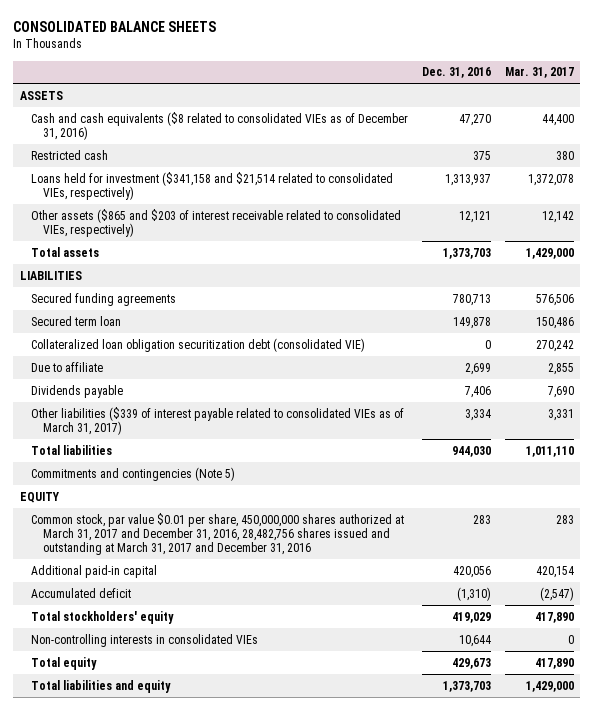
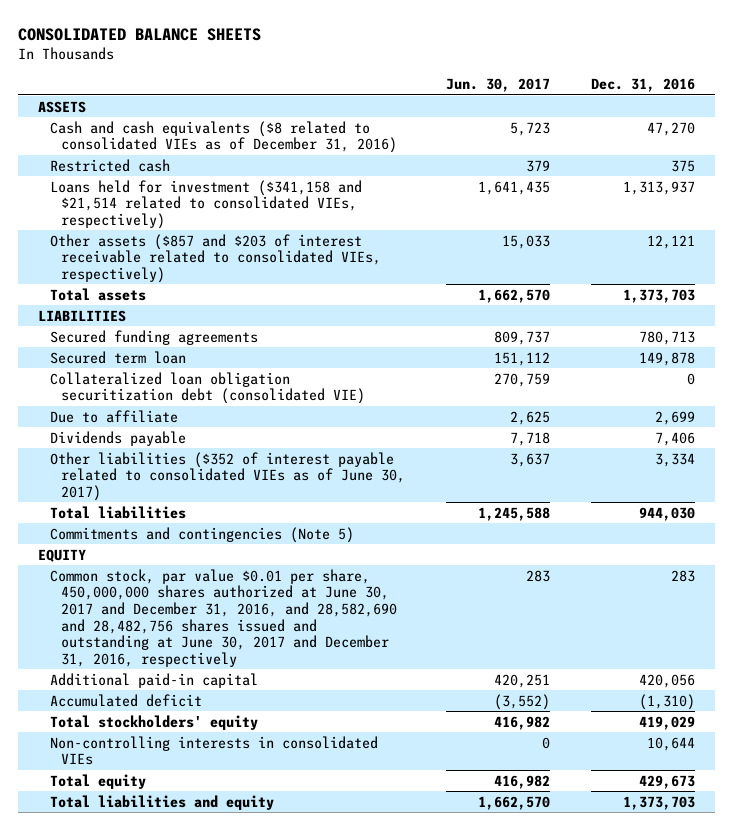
- | Dec. 31, 2016 | Mar. 31, 2017
+ | Jun. 30, 2017 | Dec. 31, 2016
- Other assets ($865 and $203 of interest receivable related to consolidated VIEs, respectively) | 12,121 | 12,142
+ Other assets ($857 and $203 of interest receivable related to consolidated VIEs, respectively) | 15,033 | 12,121
- Other liabilities ($339 of interest payable related to consolidated VIEs as of March 31, 2017) | 3,334 | 3,331
+ Other liabilities ($352 of interest payable related to consolidated VIEs as of June 30, 2017) | 3,637 | 3,334
- Common stock, par value $0.01 per share, 450,000,000 shares authorized at March 31, 2017 and December 31, 2016, 28,482,756 shares issued and outstanding at March 31, 2017 and December 31, 2016 | 283 | 283
+ Common stock, par value $0.01 per share, 450,000,000 shares authorized at June 30, 2017 and December 31, 2016, and 28,582,690 and 28,482,756 shares issued and outstanding at June 30, 2017 and December 31, 2016, respectively | 283 | 283

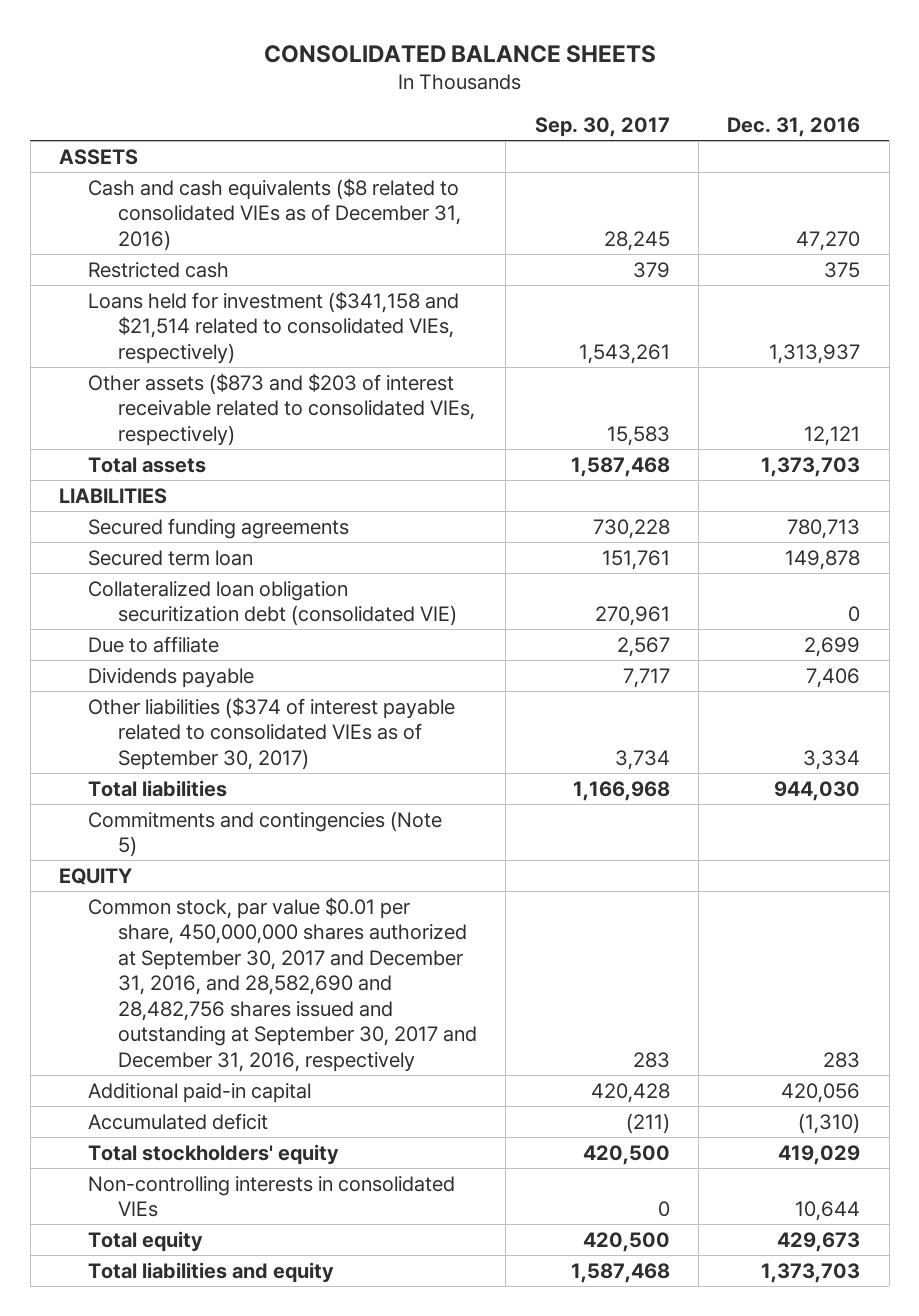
- | Jun. 30, 2017 | Dec. 31, 2016
+ | Sep. 30, 2017 | Dec. 31, 2016
- Other assets ($857 and $203 of interest receivable related to consolidated VIEs, respectively) | 15,033 | 12,121
+ Other assets ($873 and $203 of interest receivable related to consolidated VIEs, respectively) | 15,583 | 12,121
- Other liabilities ($352 of interest payable related to consolidated VIEs as of June 30, 2017) | 3,637 | 3,334
+ Other liabilities ($374 of interest payable related to consolidated VIEs as of September 30, 2017) | 3,734 | 3,334
- Common stock, par value $0.01 per share, 450,000,000 shares authorized at June 30, 2017 and December 31, 2016, and 28,582,690 and 28,482,756 shares issued and outstanding at June 30, 2017 and December 31, 2016, respectively | 283 | 283
+ Common stock, par value $0.01 per share, 450,000,000 shares authorized at September 30, 2017 and December 31, 2016, and 28,582,690 and 28,482,756 shares issued and outstanding at September 30, 2017 and December 31, 2016, respectively | 283 | 283

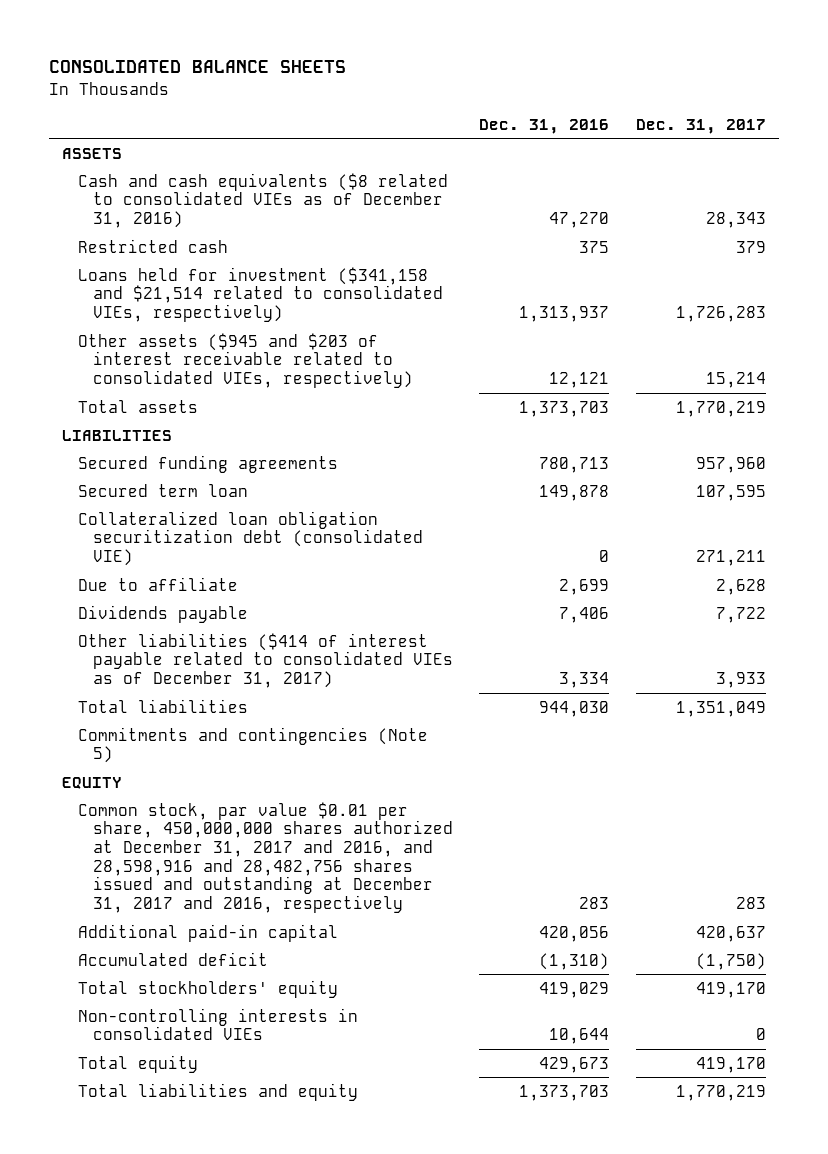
- | Sep. 30, 2017 | Dec. 31, 2016
+ | Dec. 31, 2016 | Dec. 31, 2017
- Other assets ($873 and $203 of interest receivable related to consolidated VIEs, respectively) | 15,583 | 12,121
+ Other assets ($945 and $203 of interest receivable related to consolidated VIEs, respectively) | 12,121 | 15,214
- Other liabilities ($374 of interest payable related to consolidated VIEs as of September 30, 2017) | 3,734 | 3,334
+ Other liabilities ($414 of interest payable related to consolidated VIEs as of December 31, 2017) | 3,334 | 3,933
- Common stock, par value $0.01 per share, 450,000,000 shares authorized at September 30, 2017 and December 31, 2016, and 28,582,690 and 28,482,756 shares issued and outstanding at September 30, 2017 and December 31, 2016, respectively | 283 | 283
+ Common stock, par value $0.01 per share, 450,000,000 shares authorized at December 31, 2017 and 2016, and 28,598,916 and 28,482,756 shares issued and outstanding at December 31, 2017 and 2016, respectively | 283 | 283

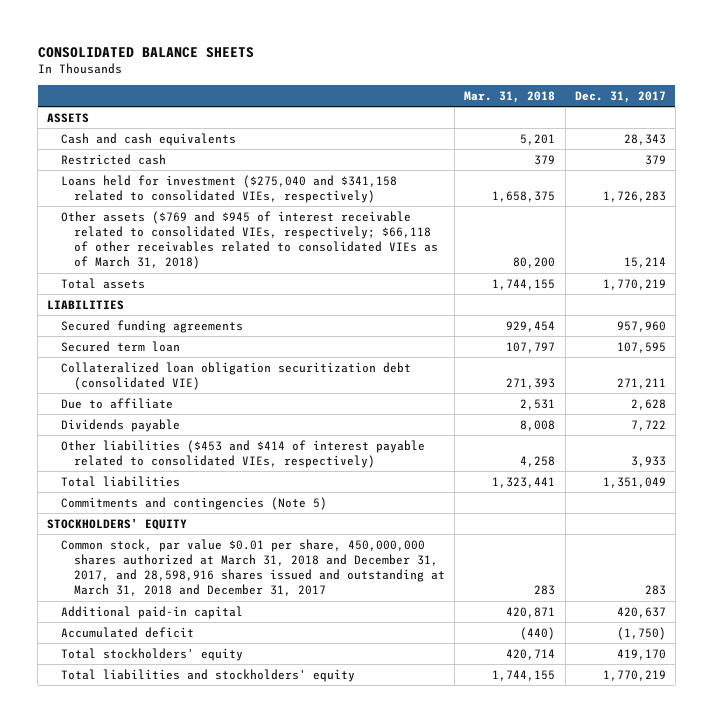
- | Dec. 31, 2016 | Dec. 31, 2017
+ | Mar. 31, 2018 | Dec. 31, 2017
- Cash and cash equivalents ($8 related to consolidated VIEs as of December 31, 2016) | 47,270 | 28,343
+ Cash and cash equivalents | 5,201 | 28,343
- Loans held for investment ($341,158 and $21,514 related to consolidated VIEs, respectively) | 1,313,937 | 1,726,283
- Other assets ($945 and $203 of interest receivable related to consolidated VIEs, respectively) | 12,121 | 15,214
+ Loans held for investment ($275,040 and $341,158 related to consolidated VIEs, respectively) | 1,658,375 | 1,726,283
+ Other assets ($769 and $945 of interest receivable related to consolidated VIEs, respectively; $66,118 of other receivables related to consolidated VIEs as of March 31, 2018) | 80,200 | 15,214
- Other liabilities ($414 of interest payable related to consolidated VIEs as of December 31, 2017) | 3,334 | 3,933
+ Other liabilities ($453 and $414 of interest payable related to consolidated VIEs, respectively) | 4,258 | 3,933
- EQUITY
- Common stock, par value $0.01 per share, 450,000,000 shares authorized at December 31, 2017 and 2016, and 28,598,916 and 28,482,756 shares issued and outstanding at December 31, 2017 and 2016, respectively | 283 | 283
+ STOCKHOLDERS' EQUITY
+ Common stock, par value $0.01 per share, 450,000,000 shares authorized at March 31, 2018 and December 31, 2017, and 28,598,916 shares issued and outstanding at March 31, 2018 and December 31, 2017 | 283 | 283
- Non-controlling interests in consolidated VIEs | 10,644 | 0
- Total equity | 429,673 | 419,170
- Total liabilities and equity | 1,373,703 | 1,770,219
+ Total liabilities and stockholders' equity | 1,744,155 | 1,770,219

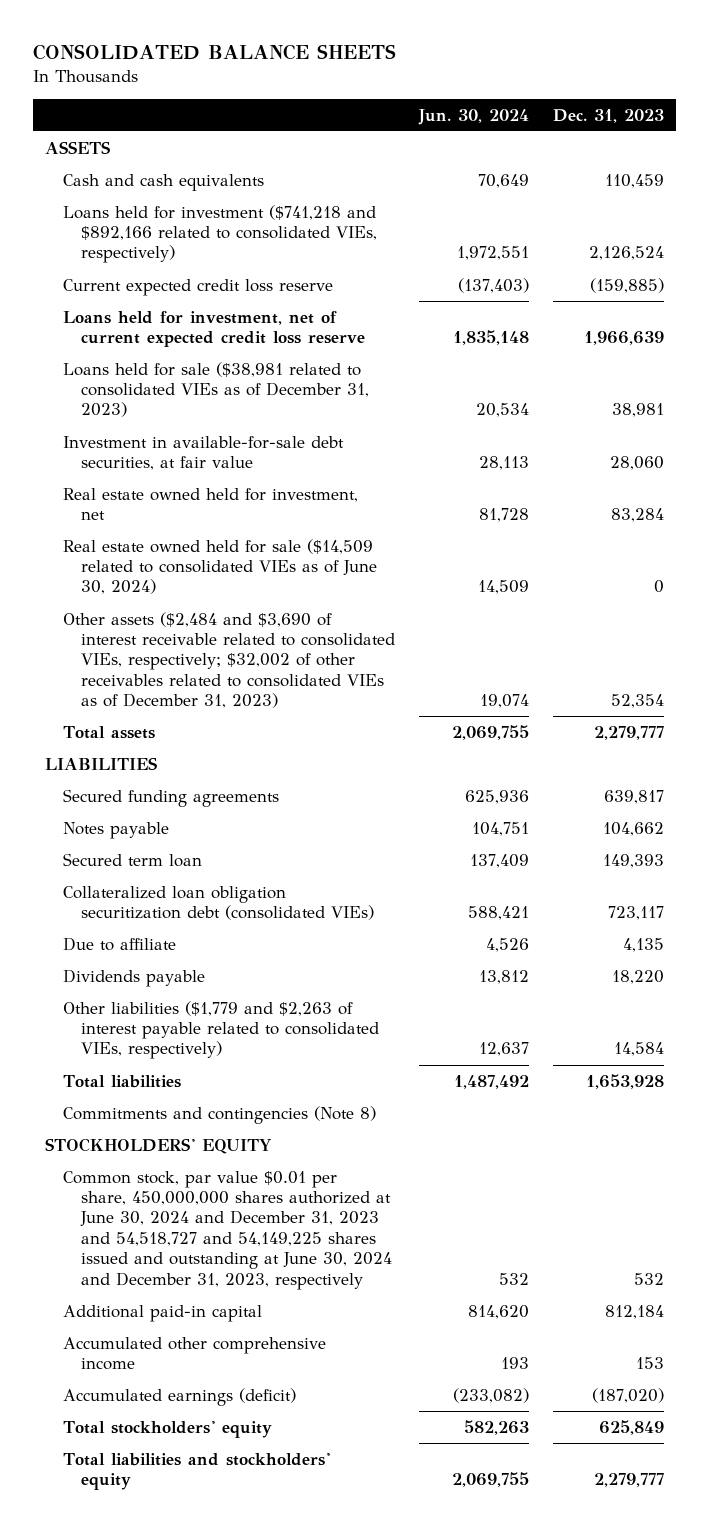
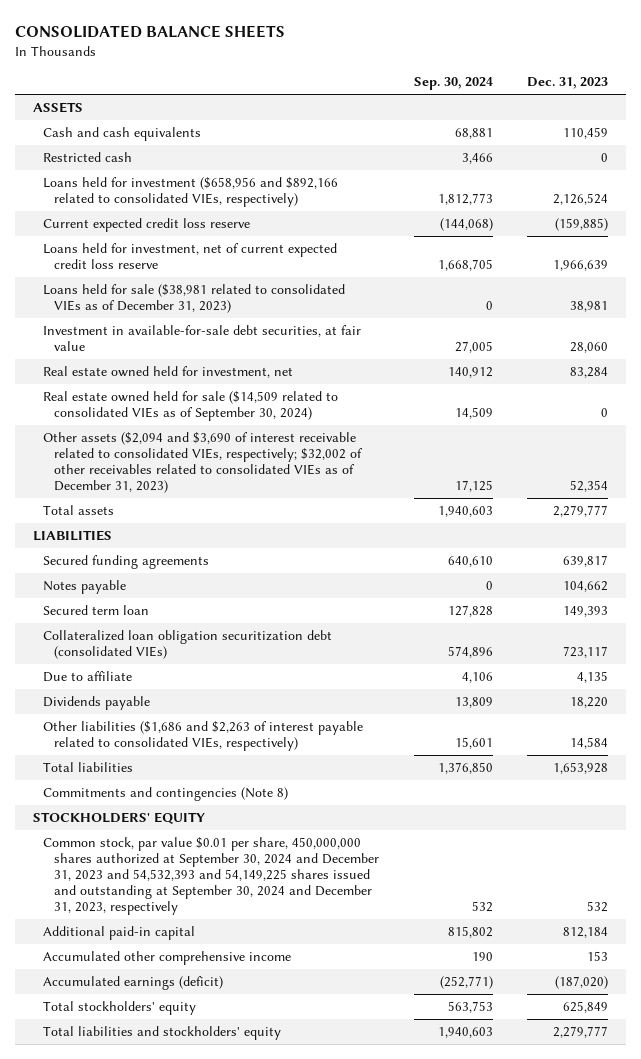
- | Jun. 30, 2024 | Dec. 31, 2023
+ | Sep. 30, 2024 | Dec. 31, 2023
- Loans held for investment ($741,218 and $892,166 related to consolidated VIEs, respectively) | 1,972,551 | 2,126,524
+ Restricted cash | 3,466 | 0
+ Loans held for investment ($658,956 and $892,166 related to consolidated VIEs, respectively) | 1,812,773 | 2,126,524
- Real estate owned held for sale ($14,509 related to consolidated VIEs as of June 30, 2024) | 14,509 | 0
- Other assets ($2,484 and $3,690 of interest receivable related to consolidated VIEs, respectively; $32,002 of other receivables related to consolidated VIEs as of December 31, 2023) | 19,074 | 52,354
+ Real estate owned held for sale ($14,509 related to consolidated VIEs as of September 30, 2024) | 14,509 | 0
+ Other assets ($2,094 and $3,690 of interest receivable related to consolidated VIEs, respectively; $32,002 of other receivables related to consolidated VIEs as of December 31, 2023) | 17,125 | 52,354
- Other liabilities ($1,779 and $2,263 of interest payable related to consolidated VIEs, respectively) | 12,637 | 14,584
+ Other liabilities ($1,686 and $2,263 of interest payable related to consolidated VIEs, respectively) | 15,601 | 14,584
- Common stock, par value $0.01 per share, 450,000,000 shares authorized at June 30, 2024 and December 31, 2023 and 54,518,727 and 54,149,225 shares issued and outstanding at June 30, 2024 and December 31, 2023, respectively | 532 | 532
+ Common stock, par value $0.01 per share, 450,000,000 shares authorized at September 30, 2024 and December 31, 2023 and 54,532,393 and 54,149,225 shares issued and outstanding at September 30, 2024 and December 31, 2023, respectively | 532 | 532

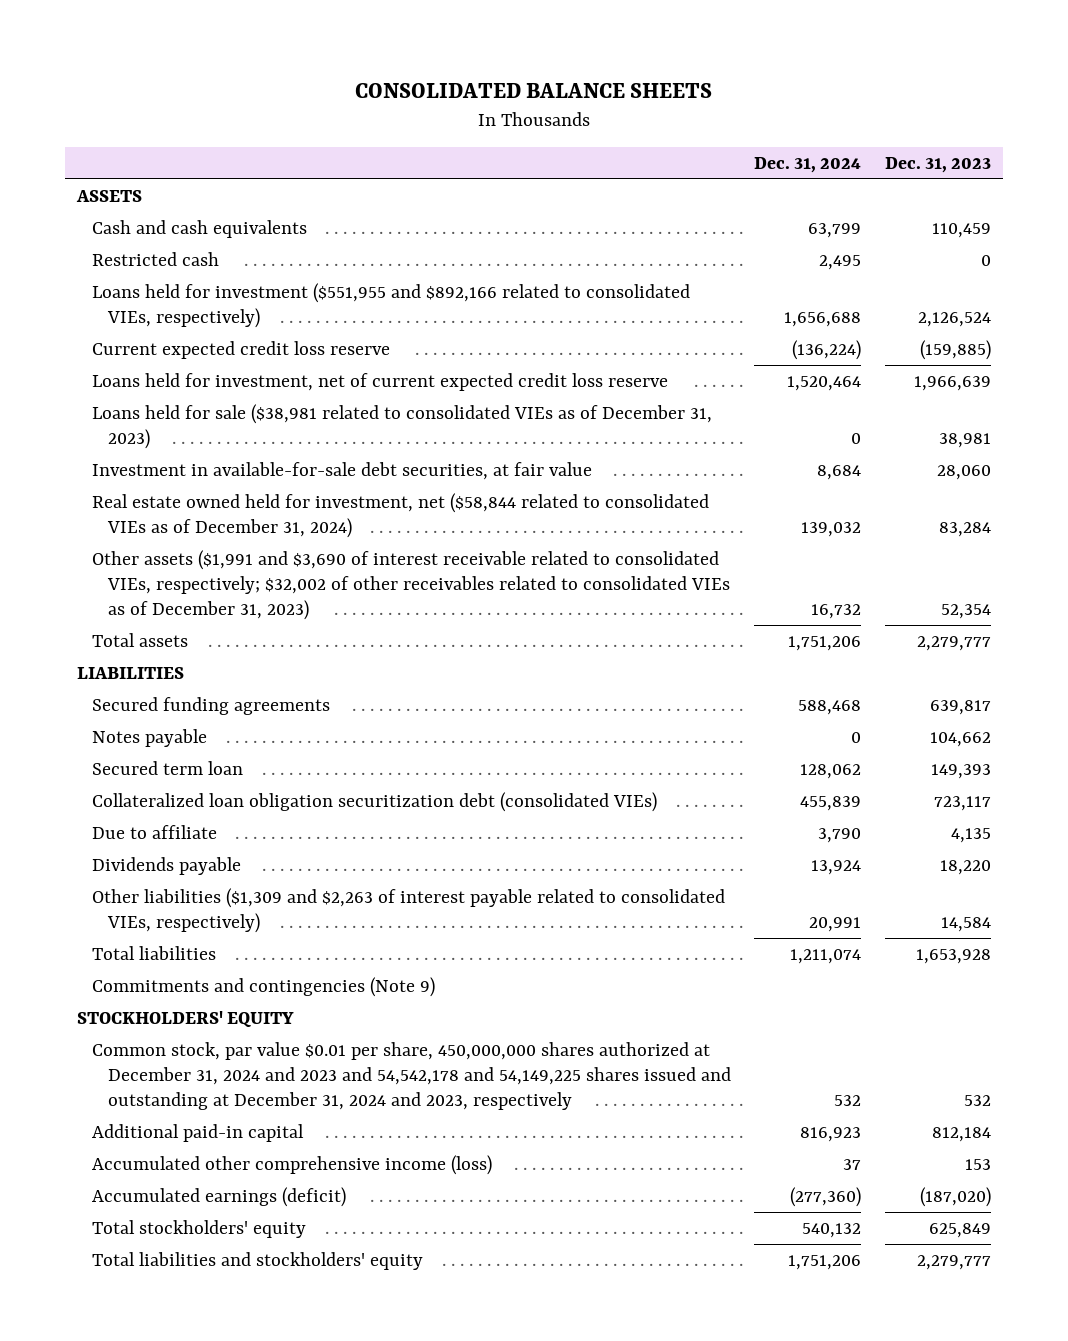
- | Sep. 30, 2024 | Dec. 31, 2023
+ | Dec. 31, 2024 | Dec. 31, 2023
- Loans held for investment ($658,956 and $892,166 related to consolidated VIEs, respectively) | 1,812,773 | 2,126,524
+ Loans held for investment ($551,955 and $892,166 related to consolidated VIEs, respectively) | 1,656,688 | 2,126,524
- Real estate owned held for investment, net | 140,912 | 83,284
- Real estate owned held for sale ($14,509 related to consolidated VIEs as of September 30, 2024) | 14,509 | 0
- Other assets ($2,094 and $3,690 of interest receivable related to consolidated VIEs, respectively; $32,002 of other receivables related to consolidated VIEs as of December 31, 2023) | 17,125 | 52,354
+ Real estate owned held for investment, net ($58,844 related to consolidated VIEs as of December 31, 2024) | 139,032 | 83,284
+ Other assets ($1,991 and $3,690 of interest receivable related to consolidated VIEs, respectively; $32,002 of other receivables related to consolidated VIEs as of December 31, 2023) | 16,732 | 52,354
- Other liabilities ($1,686 and $2,263 of interest payable related to consolidated VIEs, respectively) | 15,601 | 14,584
+ Other liabilities ($1,309 and $2,263 of interest payable related to consolidated VIEs, respectively) | 20,991 | 14,584
- Commitments and contingencies (Note 8)
+ Commitments and contingencies (Note 9)
- Common stock, par value $0.01 per share, 450,000,000 shares authorized at September 30, 2024 and December 31, 2023 and 54,532,393 and 54,149,225 shares issued and outstanding at September 30, 2024 and December 31, 2023, respectively | 532 | 532
+ Common stock, par value $0.01 per share, 450,000,000 shares authorized at December 31, 2024 and 2023 and 54,542,178 and 54,149,225 shares issued and outstanding at December 31, 2024 and 2023, respectively | 532 | 532
- Accumulated other comprehensive income | 190 | 153
+ Accumulated other comprehensive income (loss) | 37 | 153

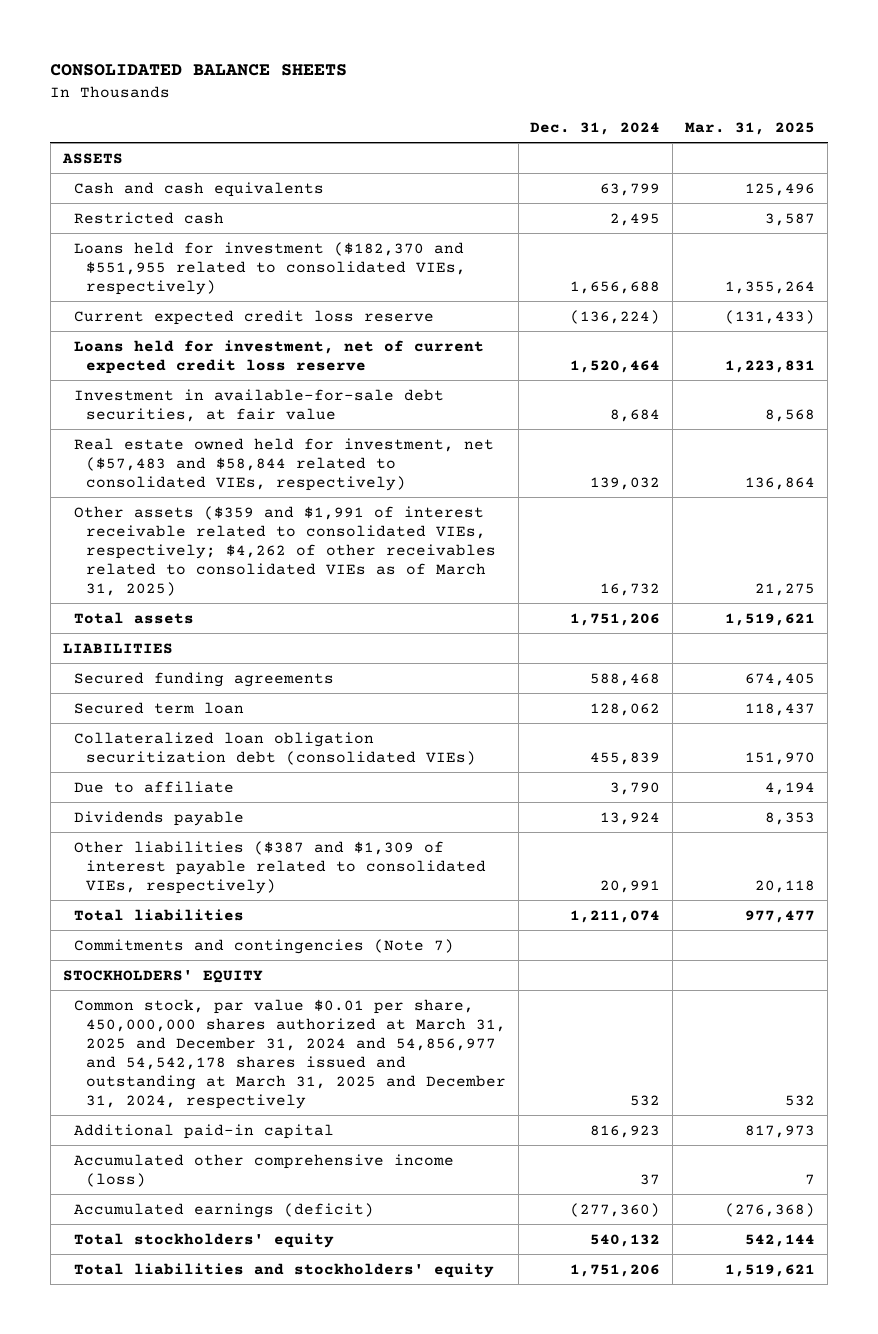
- | Dec. 31, 2024 | Dec. 31, 2023
+ | Dec. 31, 2024 | Mar. 31, 2025
- Loans held for investment ($551,955 and $892,166 related to consolidated VIEs, respectively) | 1,656,688 | 2,126,524
+ Loans held for investment ($182,370 and $551,955 related to consolidated VIEs, respectively) | 1,656,688 | 1,355,264
- Loans held for sale ($38,981 related to consolidated VIEs as of December 31, 2023) | 0 | 38,981
- Real estate owned held for investment, net ($58,844 related to consolidated VIEs as of December 31, 2024) | 139,032 | 83,284
- Other assets ($1,991 and $3,690 of interest receivable related to consolidated VIEs, respectively; $32,002 of other receivables related to consolidated VIEs as of December 31, 2023) | 16,732 | 52,354
+ Real estate owned held for investment, net ($57,483 and $58,844 related to consolidated VIEs, respectively) | 139,032 | 136,864
+ Other assets ($359 and $1,991 of interest receivable related to consolidated VIEs, respectively; $4,262 of other receivables related to consolidated VIEs as of March 31, 2025) | 16,732 | 21,275
- Notes payable | 0 | 104,662
- Other liabilities ($1,309 and $2,263 of interest payable related to consolidated VIEs, respectively) | 20,991 | 14,584
+ Other liabilities ($387 and $1,309 of interest payable related to consolidated VIEs, respectively) | 20,991 | 20,118
- Commitments and contingencies (Note 9)
+ Commitments and contingencies (Note 7)
- Common stock, par value $0.01 per share, 450,000,000 shares authorized at December 31, 2024 and 2023 and 54,542,178 and 54,149,225 shares issued and outstanding at December 31, 2024 and 2023, respectively | 532 | 532
+ Common stock, par value $0.01 per share, 450,000,000 shares authorized at March 31, 2025 and December 31, 2024 and 54,856,977 and 54,542,178 shares issued and outstanding at March 31, 2025 and December 31, 2024, respectively | 532 | 532

